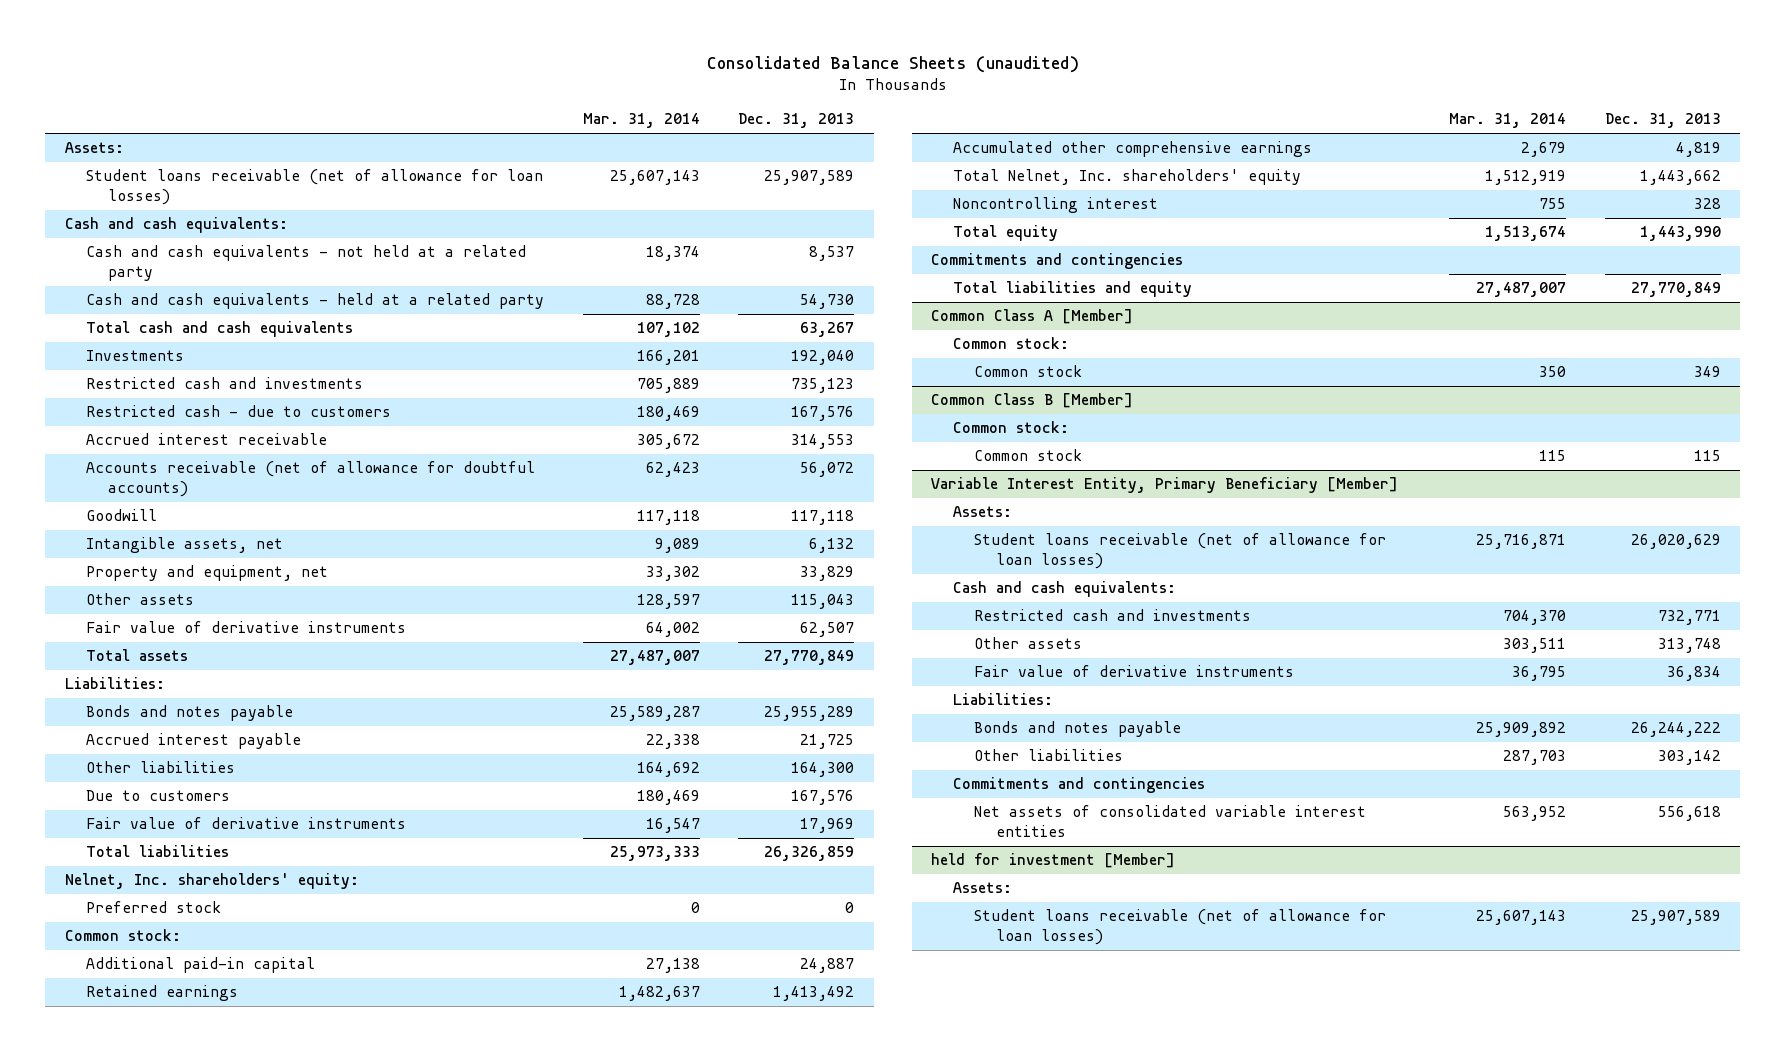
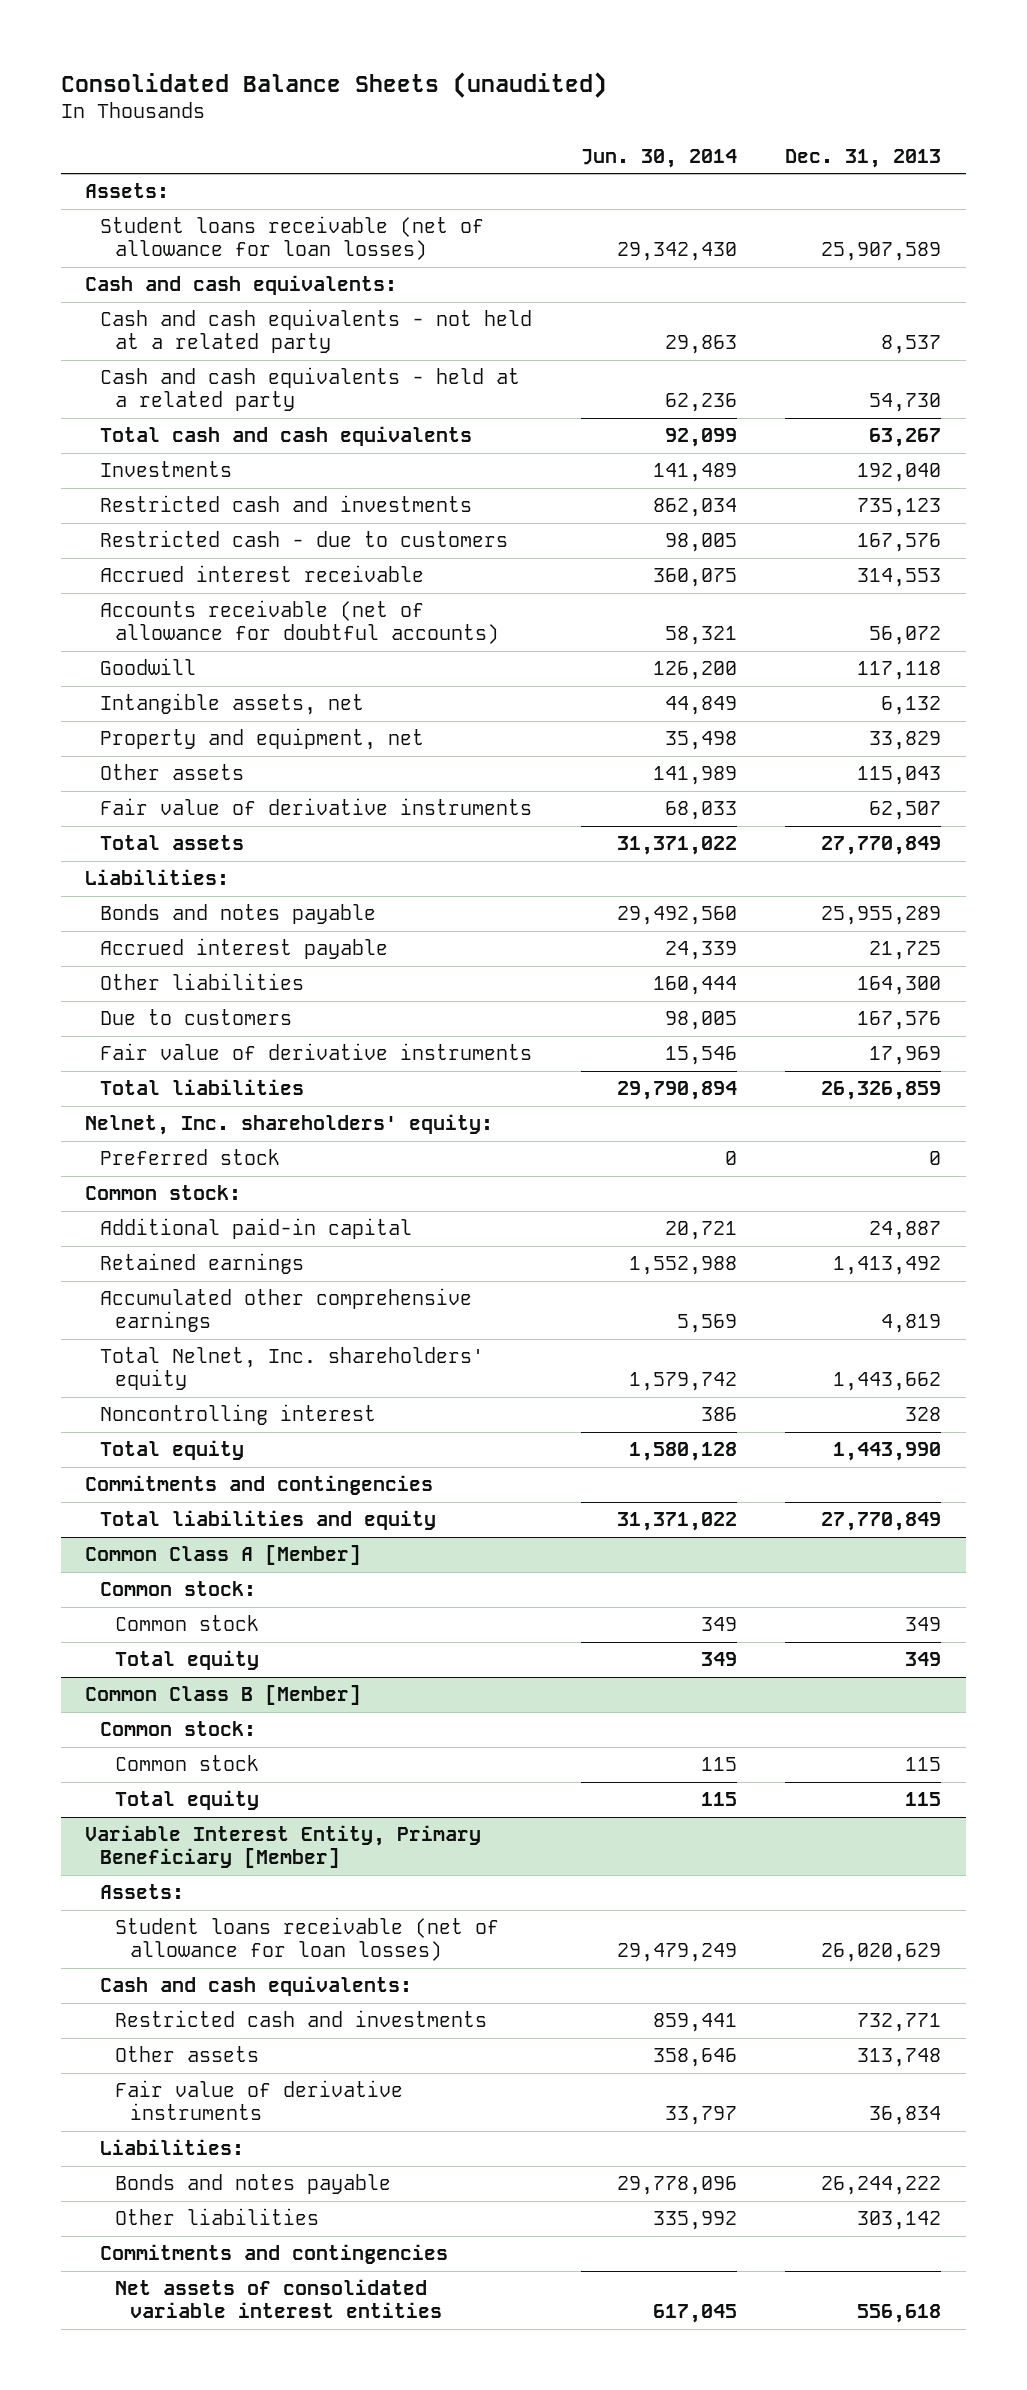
- | Mar. 31, 2014 | Dec. 31, 2013
+ | Jun. 30, 2014 | Dec. 31, 2013
@ Common Class A [Member]
+ Total equity | 349 | 349
@ Common Class B [Member]
+ Total equity | 115 | 115
- held for investment [Member]
- Assets:
- Student loans receivable (net of allowance for loan losses) | 25,607,143 | 25,907,589

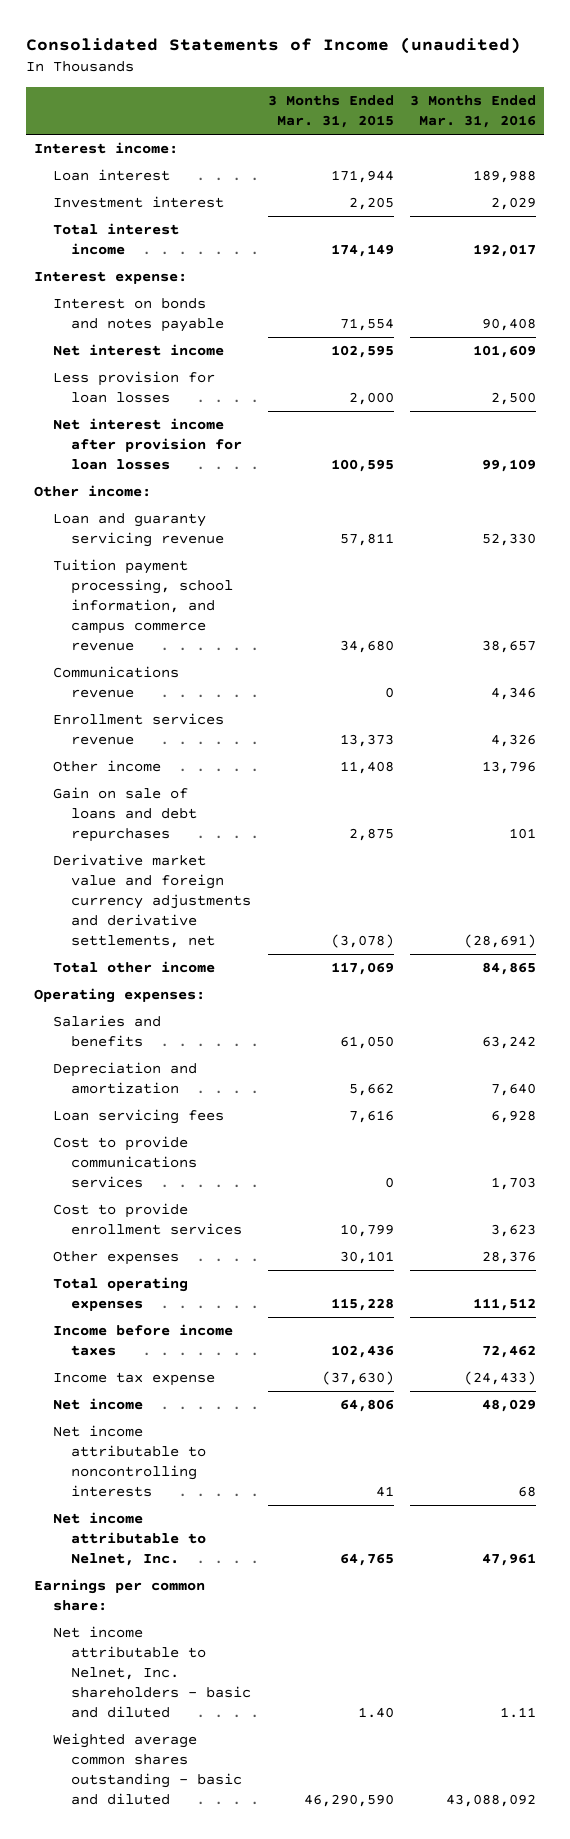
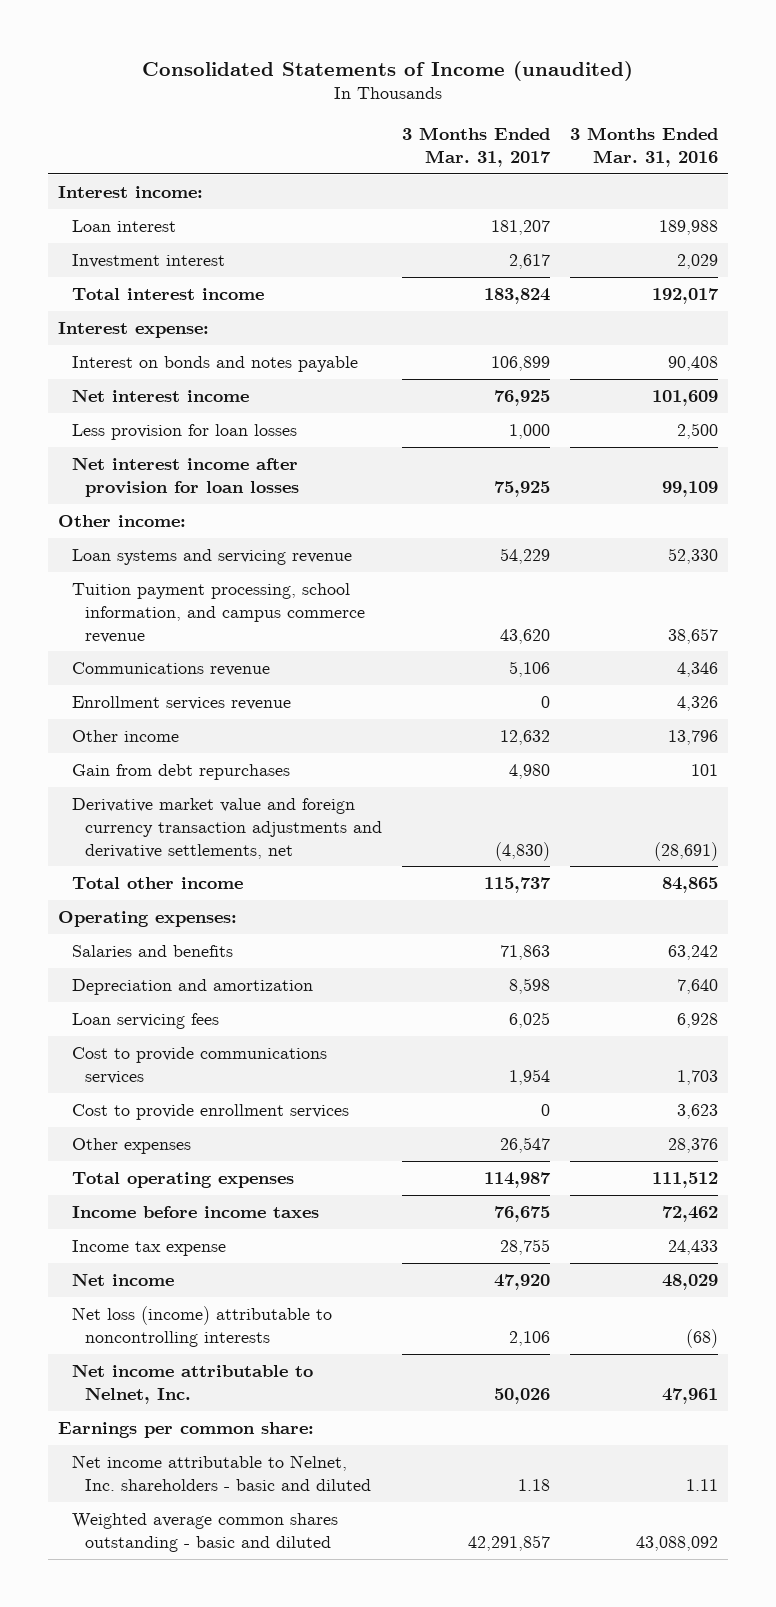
- | 3 Months Ended Mar. 31, 2015 | 3 Months Ended Mar. 31, 2016
+ | 3 Months Ended Mar. 31, 2017 | 3 Months Ended Mar. 31, 2016
- Loan and guaranty servicing revenue | 57,811 | 52,330
+ Loan systems and servicing revenue | 54,229 | 52,330
- Gain on sale of loans and debt repurchases | 2,875 | 101
- Derivative market value and foreign currency adjustments and derivative settlements, net | (3,078) | (28,691)
+ Gain from debt repurchases | 4,980 | 101
+ Derivative market value and foreign currency transaction adjustments and derivative settlements, net | (4,830) | (28,691)
- Income tax expense | (37,630) | (24,433)
+ Income tax expense | 28,755 | 24,433
- Net income attributable to noncontrolling interests | 41 | 68
+ Net loss (income) attributable to noncontrolling interests | 2,106 | (68)

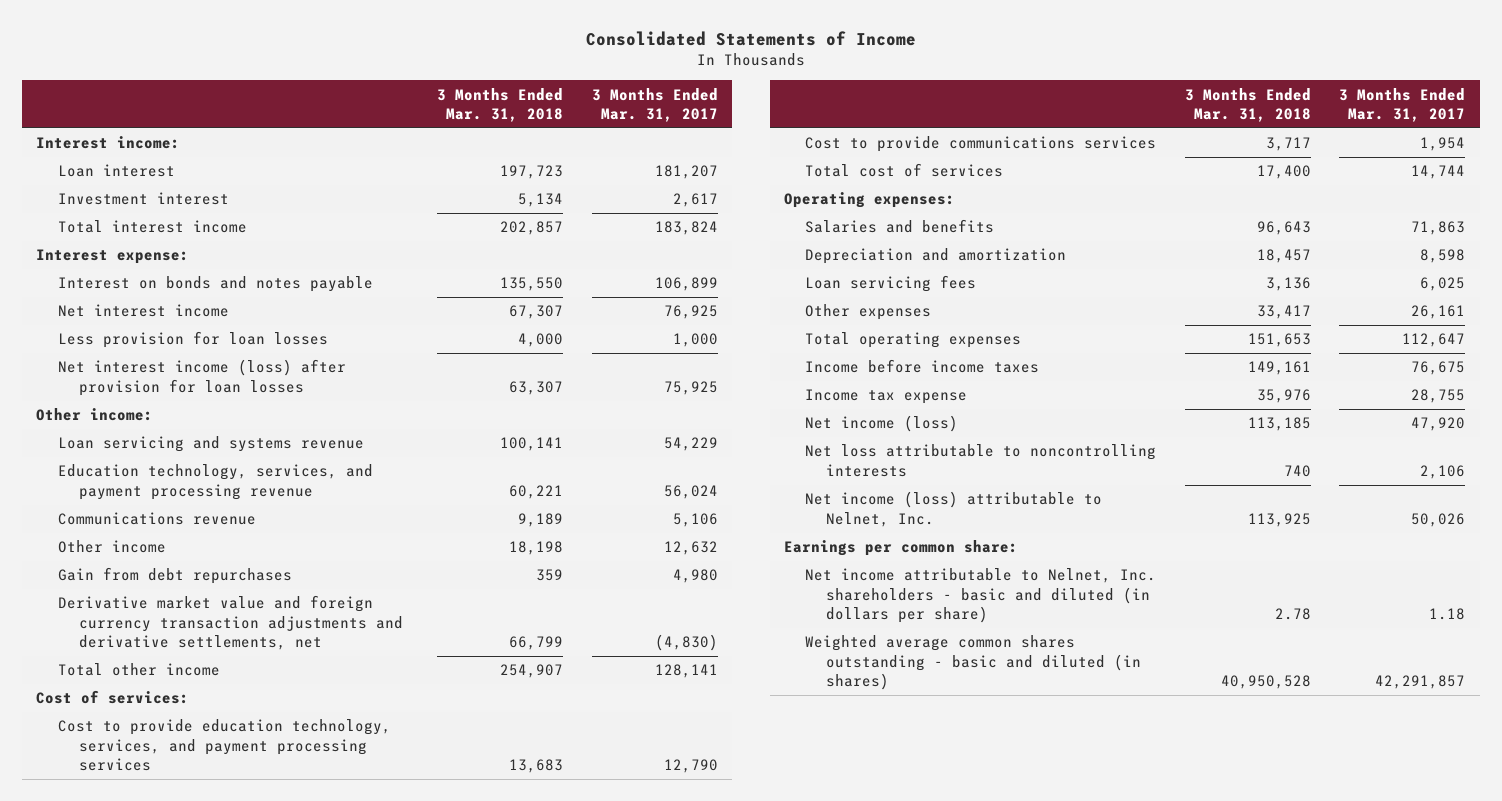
- Consolidated Statements of Income (unaudited)
+ Consolidated Statements of Income
- | 3 Months Ended Mar. 31, 2017 | 3 Months Ended Mar. 31, 2016
+ | 3 Months Ended Mar. 31, 2018 | 3 Months Ended Mar. 31, 2017
- Net interest income after provision for loan losses | 75,925 | 99,109
+ Net interest income (loss) after provision for loan losses | 63,307 | 75,925
- Loan systems and servicing revenue | 54,229 | 52,330
- Tuition payment processing, school information, and campus commerce revenue | 43,620 | 38,657
+ Loan servicing and systems revenue | 100,141 | 54,229
+ Education technology, services, and payment processing revenue | 60,221 | 56,024
- Enrollment services revenue | 0 | 4,326
- Total other income | 115,737 | 84,865
+ Total other income | 254,907 | 128,141
+ Cost of services:
+ Cost to provide education technology, services, and payment processing services | 13,683 | 12,790
moved up: Cost to provide communications services | 3,717 | 1,954
+ Total cost of services | 17,400 | 14,744
- Cost to provide enrollment services | 0 | 3,623
- Other expenses | 26,547 | 28,376
- Total operating expenses | 114,987 | 111,512
+ Other expenses | 33,417 | 26,161
+ Total operating expenses | 151,653 | 112,647
- Net income | 47,920 | 48,029
- Net loss (income) attributable to noncontrolling interests | 2,106 | (68)
- Net income attributable to Nelnet, Inc. | 50,026 | 47,961
+ Net income (loss) | 113,185 | 47,920
+ Net loss attributable to noncontrolling interests | 740 | 2,106
+ Net income (loss) attributable to Nelnet, Inc. | 113,925 | 50,026
- Net income attributable to Nelnet, Inc. shareholders - basic and diluted | 1.18 | 1.11
- Weighted average common shares outstanding - basic and diluted | 42,291,857 | 43,088,092
+ Net income attributable to Nelnet, Inc. shareholders - basic and diluted (in dollars per share) | 2.78 | 1.18
+ Weighted average common shares outstanding - basic and diluted (in shares) | 40,950,528 | 42,291,857

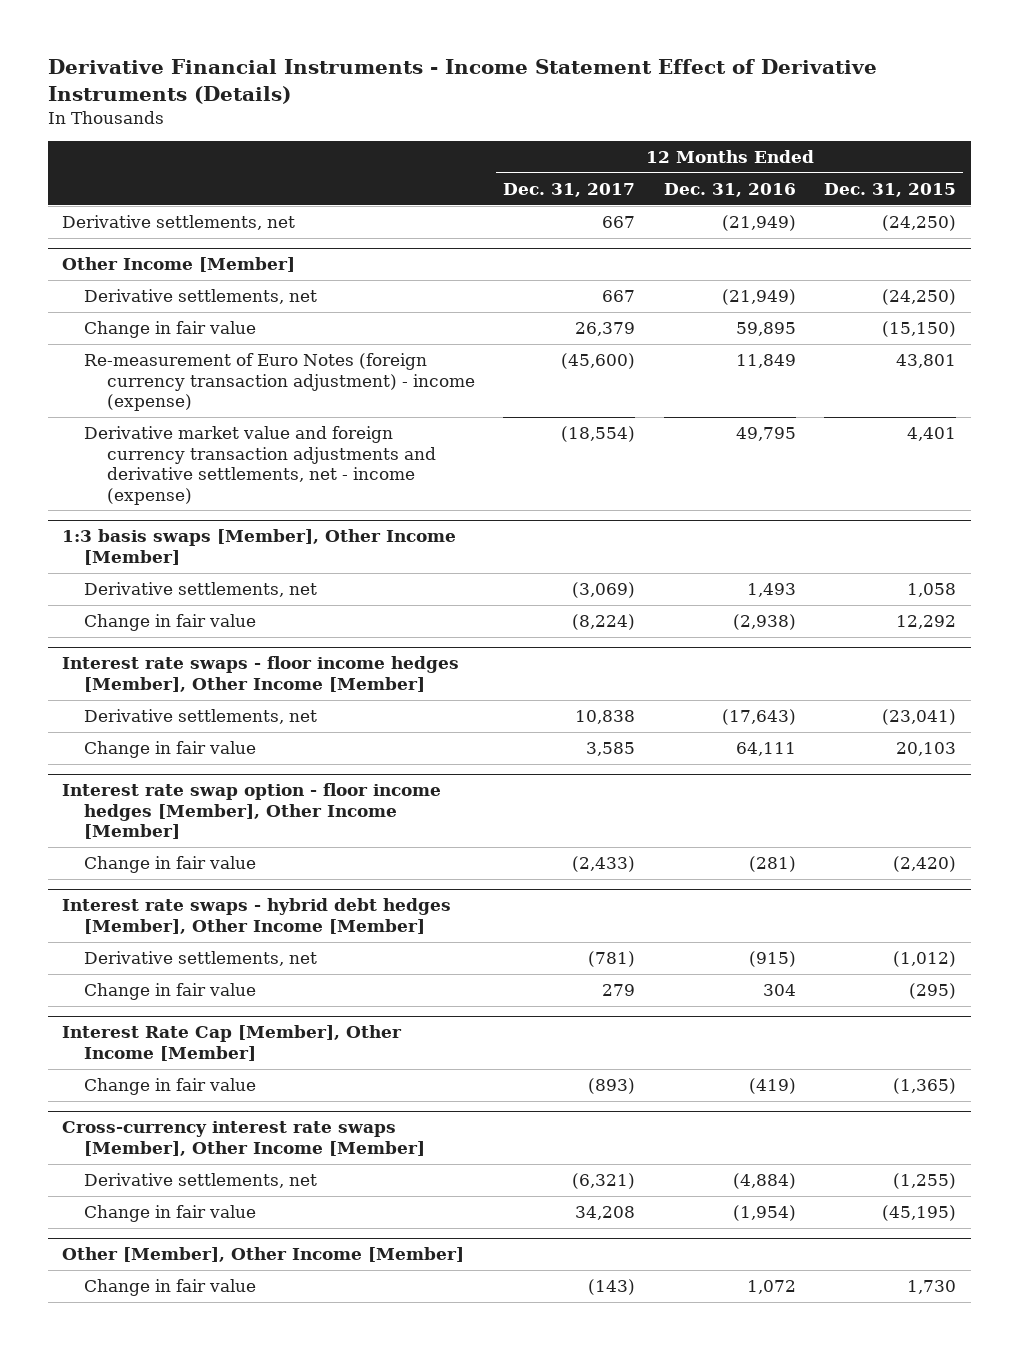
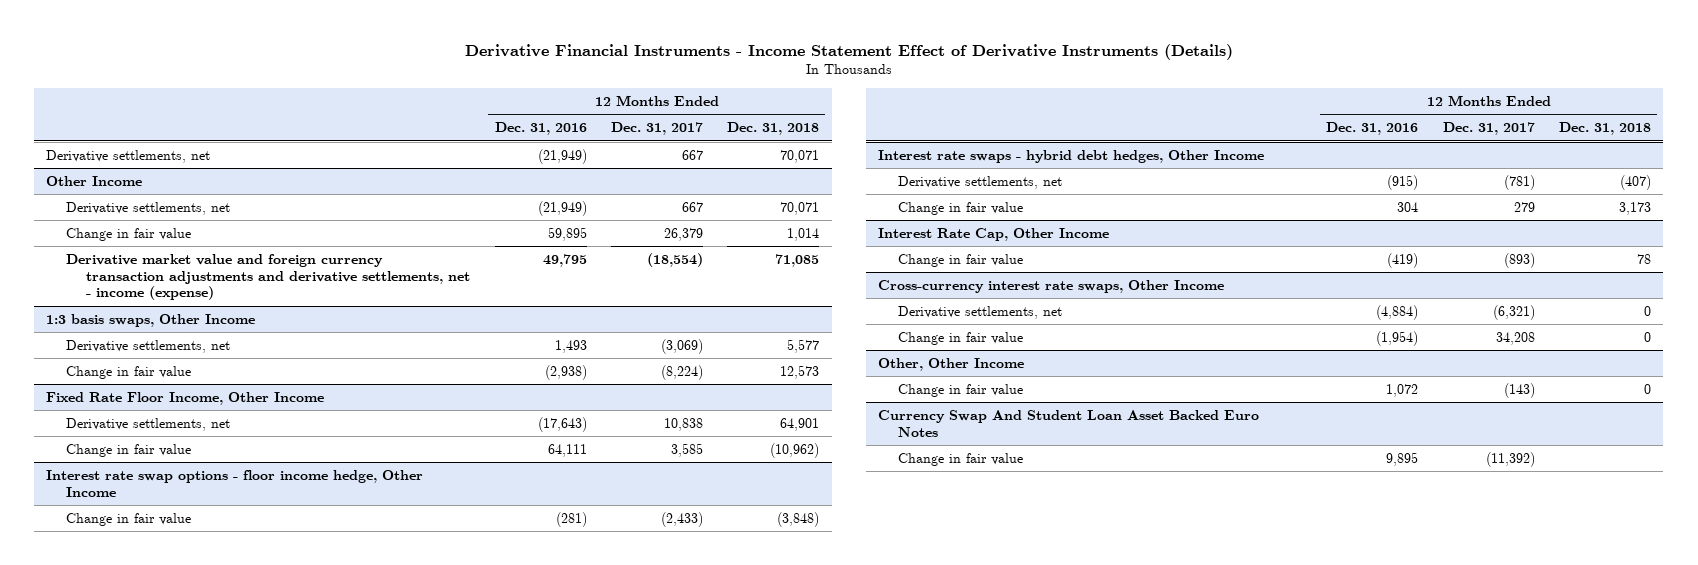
- | 12 Months Ended Dec. 31, 2017 | 12 Months Ended Dec. 31, 2016 | 12 Months Ended Dec. 31, 2015
+ | 12 Months Ended Dec. 31, 2016 | 12 Months Ended Dec. 31, 2017 | 12 Months Ended Dec. 31, 2018
- Other Income [Member]
+ Other Income
- Re-measurement of Euro Notes (foreign currency transaction adjustment) - income (expense) | (45,600) | 11,849 | 43,801
- 1:3 basis swaps [Member], Other Income [Member]
+ 1:3 basis swaps, Other Income
- Interest rate swaps - floor income hedges [Member], Other Income [Member]
+ Fixed Rate Floor Income, Other Income
- Interest rate swap option - floor income hedges [Member], Other Income [Member]
+ Interest rate swap options - floor income hedge, Other Income
- Interest rate swaps - hybrid debt hedges [Member], Other Income [Member]
+ Interest rate swaps - hybrid debt hedges, Other Income
- Interest Rate Cap [Member], Other Income [Member]
+ Interest Rate Cap, Other Income
- Cross-currency interest rate swaps [Member], Other Income [Member]
+ Cross-currency interest rate swaps, Other Income
- Other [Member], Other Income [Member]
+ Other, Other Income
+ Currency Swap And Student Loan Asset Backed Euro Notes
+ Change in fair value | 9,895 | (11,392) |

